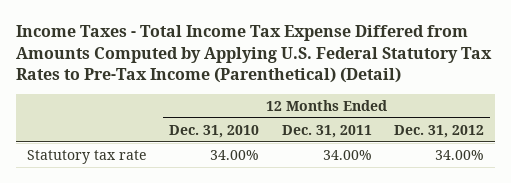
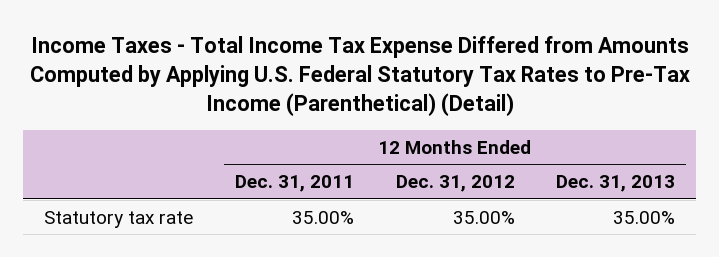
- | 12 Months Ended Dec. 31, 2010 | 12 Months Ended Dec. 31, 2011 | 12 Months Ended Dec. 31, 2012
+ | 12 Months Ended Dec. 31, 2011 | 12 Months Ended Dec. 31, 2012 | 12 Months Ended Dec. 31, 2013
- Statutory tax rate | 34.00% | 34.00% | 34.00%
+ Statutory tax rate | 35.00% | 35.00% | 35.00%

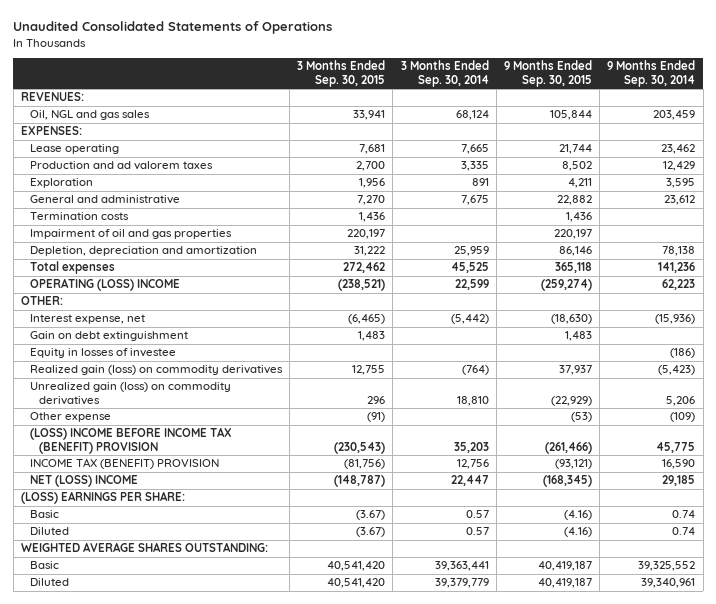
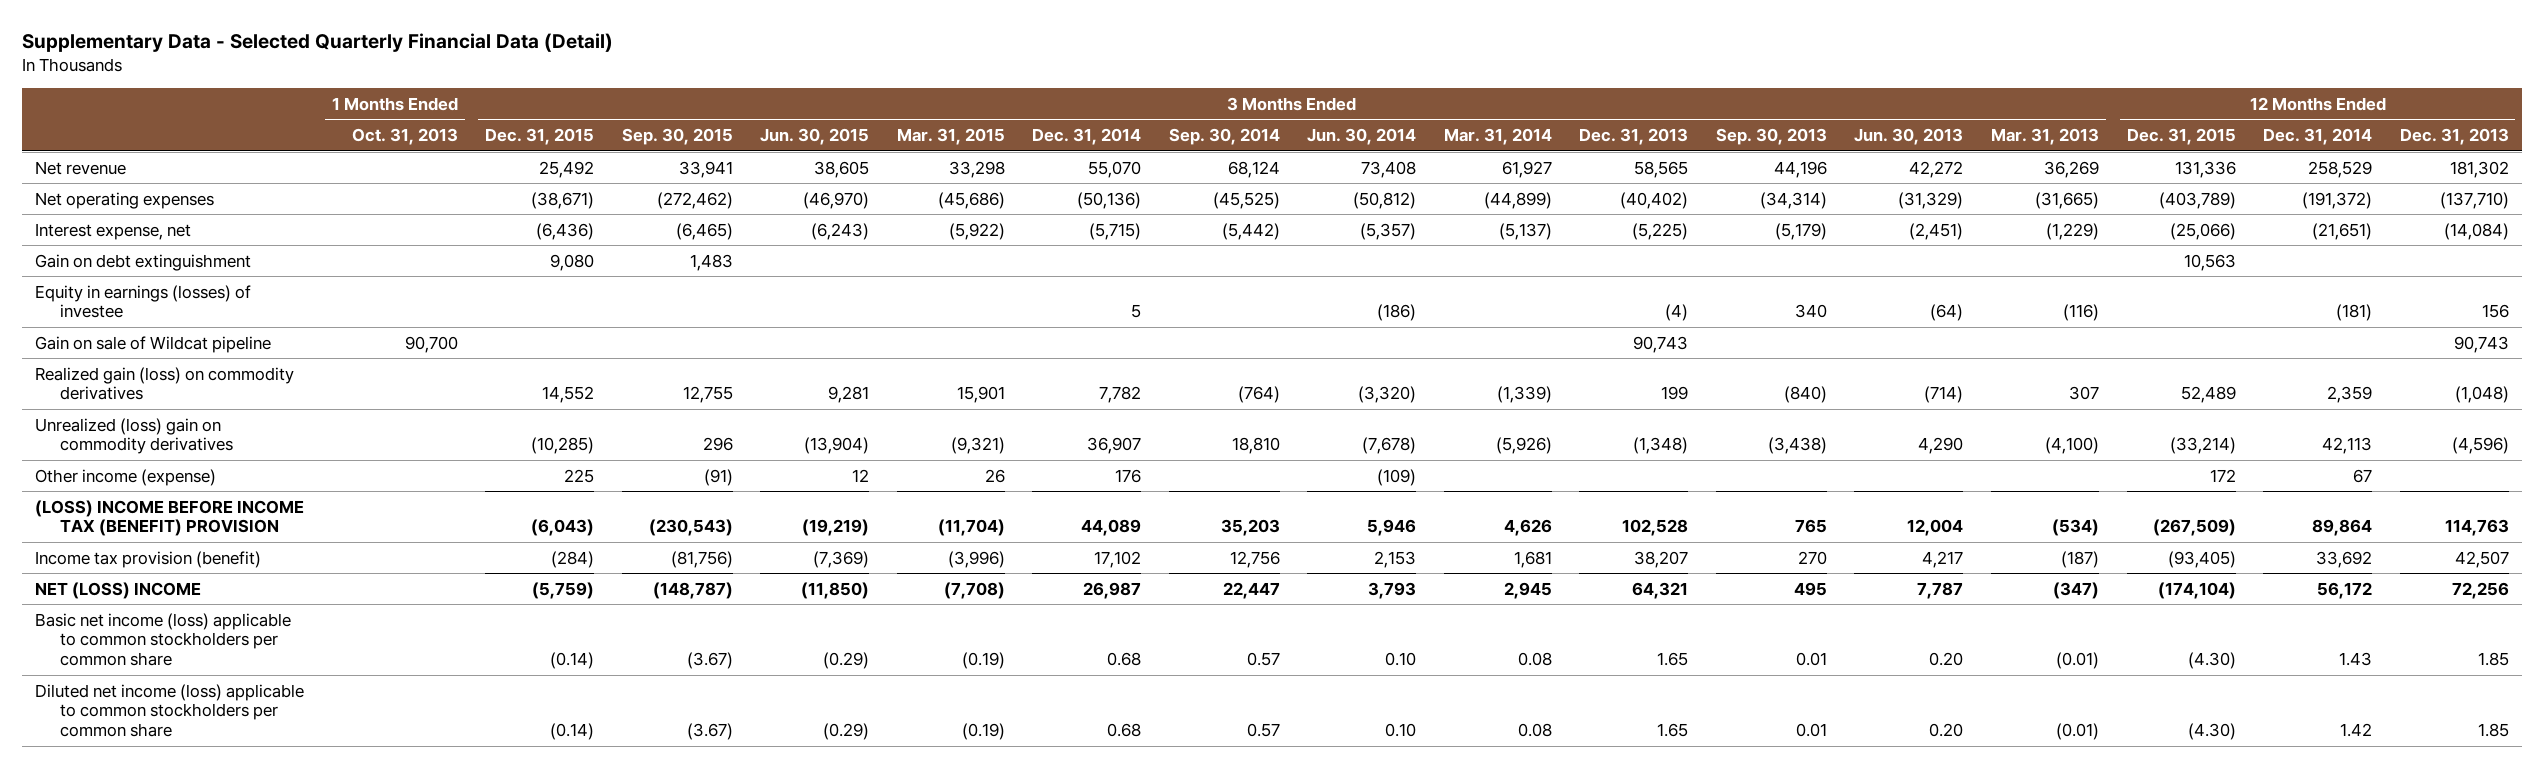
- Unaudited Consolidated Statements of Operations
+ Supplementary Data - Selected Quarterly Financial Data (Detail)
- | 3 Months Ended Sep. 30, 2015 | 3 Months Ended Sep. 30, 2014 | 9 Months Ended Sep. 30, 2015 | 9 Months Ended Sep. 30, 2014
+ | 1 Months Ended Oct. 31, 2013 | 3 Months Ended Dec. 31, 2015 | 3 Months Ended Sep. 30, 2015 | 3 Months Ended Jun. 30, 2015 | 3 Months Ended Mar. 31, 2015 | 3 Months Ended Dec. 31, 2014 | 3 Months Ended Sep. 30, 2014 | 3 Months Ended Jun. 30, 2014 | 3 Months Ended Mar. 31, 2014 | 3 Months Ended Dec. 31, 2013 | 3 Months Ended Sep. 30, 2013 | 3 Months Ended Jun. 30, 2013 | 3 Months Ended Mar. 31, 2013 | 12 Months Ended Dec. 31, 2015 | 12 Months Ended Dec. 31, 2014 | 12 Months Ended Dec. 31, 2013
- REVENUES:
- Oil, NGL and gas sales | 33,941 | 68,124 | 105,844 | 203,459
- EXPENSES:
- Lease operating | 7,681 | 7,665 | 21,744 | 23,462
- Production and ad valorem taxes | 2,700 | 3,335 | 8,502 | 12,429
- Exploration | 1,956 | 891 | 4,211 | 3,595
- General and administrative | 7,270 | 7,675 | 22,882 | 23,612
- Termination costs | 1,436 | | 1,436 |
- Impairment of oil and gas properties | 220,197 | | 220,197 |
- Depletion, depreciation and amortization | 31,222 | 25,959 | 86,146 | 78,138
- Total expenses | 272,462 | 45,525 | 365,118 | 141,236
- OPERATING (LOSS) INCOME | (238,521) | 22,599 | (259,274) | 62,223
- OTHER:
+ Net revenue | | 25,492 | 33,941 | 38,605 | 33,298 | 55,070 | 68,124 | 73,408 | 61,927 | 58,565 | 44,196 | 42,272 | 36,269 | 131,336 | 258,529 | 181,302
+ Net operating expenses | | (38,671) | (272,462) | (46,970) | (45,686) | (50,136) | (45,525) | (50,812) | (44,899) | (40,402) | (34,314) | (31,329) | (31,665) | (403,789) | (191,372) | (137,710)
- Equity in losses of investee | | | | (186)
+ Equity in earnings (losses) of investee | | | | | | 5 | | (186) | | (4) | 340 | (64) | (116) | | (181) | 156
+ Gain on sale of Wildcat pipeline | 90,700 | | | | | | | | | 90,743 | | | | | | 90,743
- Unrealized gain (loss) on commodity derivatives | 296 | 18,810 | (22,929) | 5,206
- Other expense | (91) | | (53) | (109)
+ Unrealized (loss) gain on commodity derivatives | | (10,285) | 296 | (13,904) | (9,321) | 36,907 | 18,810 | (7,678) | (5,926) | (1,348) | (3,438) | 4,290 | (4,100) | (33,214) | 42,113 | (4,596)
+ Other income (expense) | | 225 | (91) | 12 | 26 | 176 | | (109) | | | | | | 172 | 67 |
- INCOME TAX (BENEFIT) PROVISION | (81,756) | 12,756 | (93,121) | 16,590
+ Income tax provision (benefit) | | (284) | (81,756) | (7,369) | (3,996) | 17,102 | 12,756 | 2,153 | 1,681 | 38,207 | 270 | 4,217 | (187) | (93,405) | 33,692 | 42,507
- (LOSS) EARNINGS PER SHARE:
- Basic | (3.67) | 0.57 | (4.16) | 0.74
- Diluted | (3.67) | 0.57 | (4.16) | 0.74
- WEIGHTED AVERAGE SHARES OUTSTANDING:
- Basic | 40,541,420 | 39,363,441 | 40,419,187 | 39,325,552
- Diluted | 40,541,420 | 39,379,779 | 40,419,187 | 39,340,961
+ Basic net income (loss) applicable to common stockholders per common share | | (0.14) | (3.67) | (0.29) | (0.19) | 0.68 | 0.57 | 0.10 | 0.08 | 1.65 | 0.01 | 0.20 | (0.01) | (4.30) | 1.43 | 1.85
+ Diluted net income (loss) applicable to common stockholders per common share | | (0.14) | (3.67) | (0.29) | (0.19) | 0.68 | 0.57 | 0.10 | 0.08 | 1.65 | 0.01 | 0.20 | (0.01) | (4.30) | 1.42 | 1.85

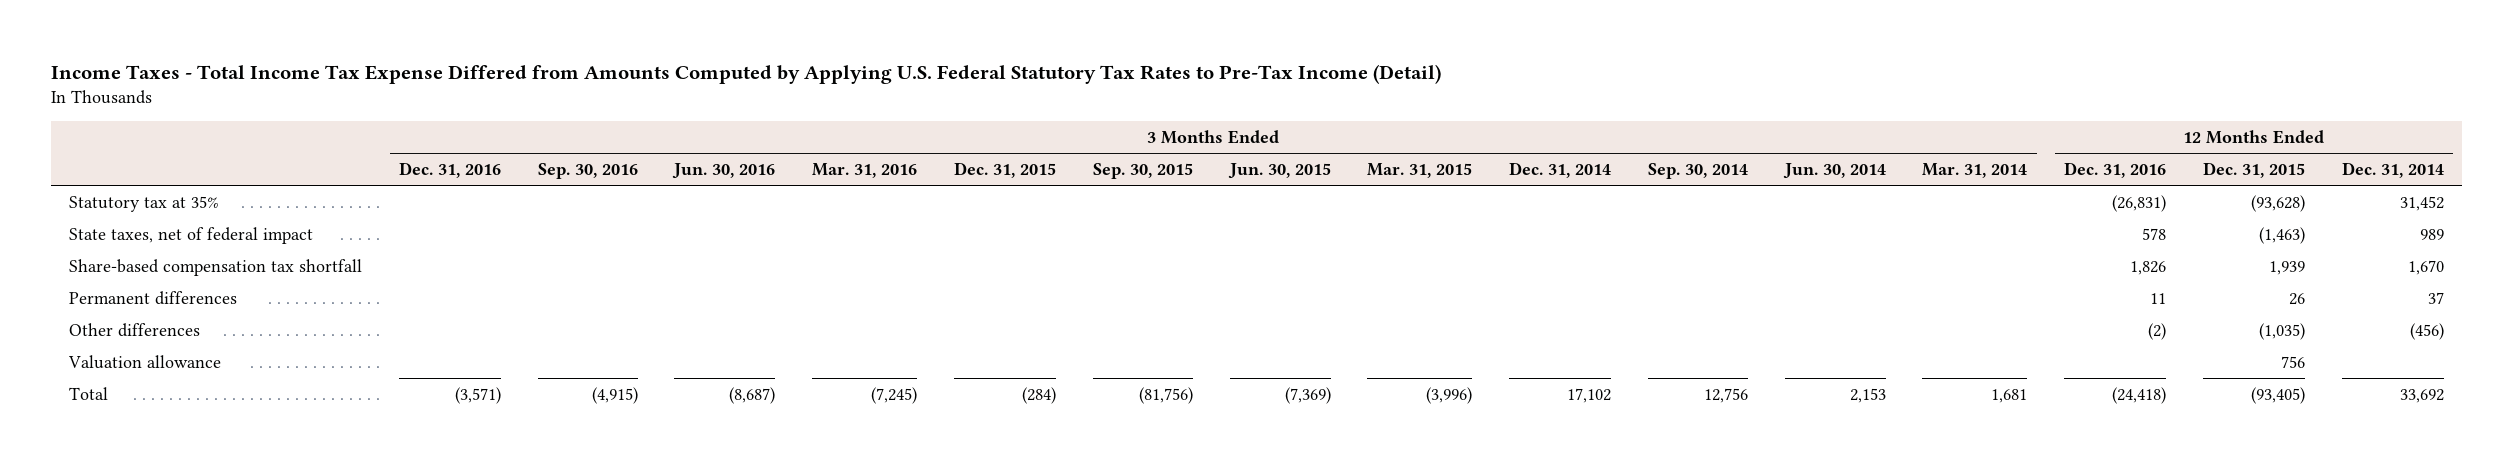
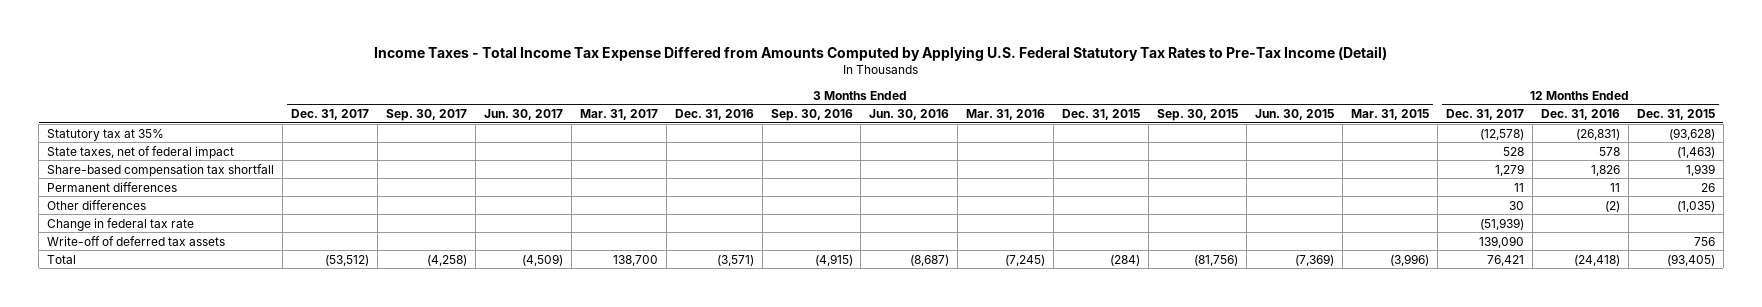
- | 3 Months Ended Dec. 31, 2016 | 3 Months Ended Sep. 30, 2016 | 3 Months Ended Jun. 30, 2016 | 3 Months Ended Mar. 31, 2016 | 3 Months Ended Dec. 31, 2015 | 3 Months Ended Sep. 30, 2015 | 3 Months Ended Jun. 30, 2015 | 3 Months Ended Mar. 31, 2015 | 3 Months Ended Dec. 31, 2014 | 3 Months Ended Sep. 30, 2014 | 3 Months Ended Jun. 30, 2014 | 3 Months Ended Mar. 31, 2014 | 12 Months Ended Dec. 31, 2016 | 12 Months Ended Dec. 31, 2015 | 12 Months Ended Dec. 31, 2014
+ | 3 Months Ended Dec. 31, 2017 | 3 Months Ended Sep. 30, 2017 | 3 Months Ended Jun. 30, 2017 | 3 Months Ended Mar. 31, 2017 | 3 Months Ended Dec. 31, 2016 | 3 Months Ended Sep. 30, 2016 | 3 Months Ended Jun. 30, 2016 | 3 Months Ended Mar. 31, 2016 | 3 Months Ended Dec. 31, 2015 | 3 Months Ended Sep. 30, 2015 | 3 Months Ended Jun. 30, 2015 | 3 Months Ended Mar. 31, 2015 | 12 Months Ended Dec. 31, 2017 | 12 Months Ended Dec. 31, 2016 | 12 Months Ended Dec. 31, 2015
- Valuation allowance | | | | | | | | | | | | | | 756 |
+ Change in federal tax rate | | | | | | | | | | | | | (51,939) | |
+ Write-off of deferred tax assets | | | | | | | | | | | | | 139,090 | | 756

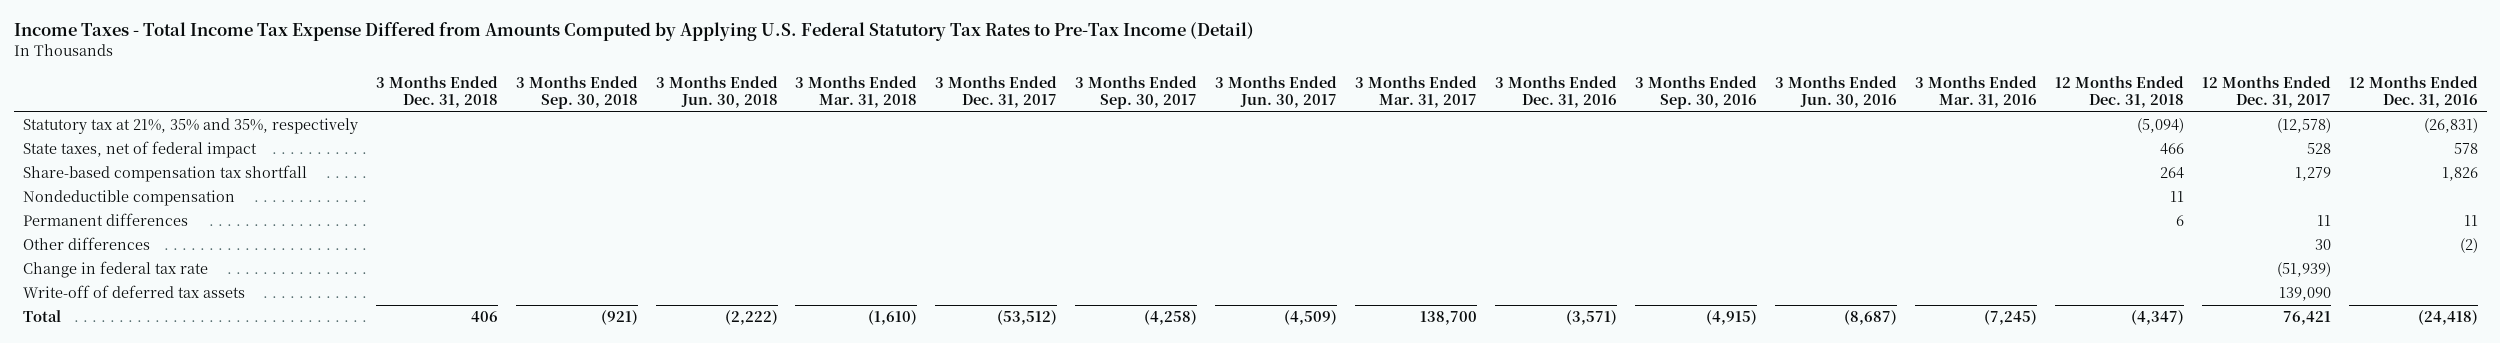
- | 3 Months Ended Dec. 31, 2017 | 3 Months Ended Sep. 30, 2017 | 3 Months Ended Jun. 30, 2017 | 3 Months Ended Mar. 31, 2017 | 3 Months Ended Dec. 31, 2016 | 3 Months Ended Sep. 30, 2016 | 3 Months Ended Jun. 30, 2016 | 3 Months Ended Mar. 31, 2016 | 3 Months Ended Dec. 31, 2015 | 3 Months Ended Sep. 30, 2015 | 3 Months Ended Jun. 30, 2015 | 3 Months Ended Mar. 31, 2015 | 12 Months Ended Dec. 31, 2017 | 12 Months Ended Dec. 31, 2016 | 12 Months Ended Dec. 31, 2015
+ | 3 Months Ended Dec. 31, 2018 | 3 Months Ended Sep. 30, 2018 | 3 Months Ended Jun. 30, 2018 | 3 Months Ended Mar. 31, 2018 | 3 Months Ended Dec. 31, 2017 | 3 Months Ended Sep. 30, 2017 | 3 Months Ended Jun. 30, 2017 | 3 Months Ended Mar. 31, 2017 | 3 Months Ended Dec. 31, 2016 | 3 Months Ended Sep. 30, 2016 | 3 Months Ended Jun. 30, 2016 | 3 Months Ended Mar. 31, 2016 | 12 Months Ended Dec. 31, 2018 | 12 Months Ended Dec. 31, 2017 | 12 Months Ended Dec. 31, 2016
- Statutory tax at 35% | | | | | | | | | | | | | (12,578) | (26,831) | (93,628)
+ Statutory tax at 21%, 35% and 35%, respectively | | | | | | | | | | | | | (5,094) | (12,578) | (26,831)
+ Nondeductible compensation | | | | | | | | | | | | | 11 | |

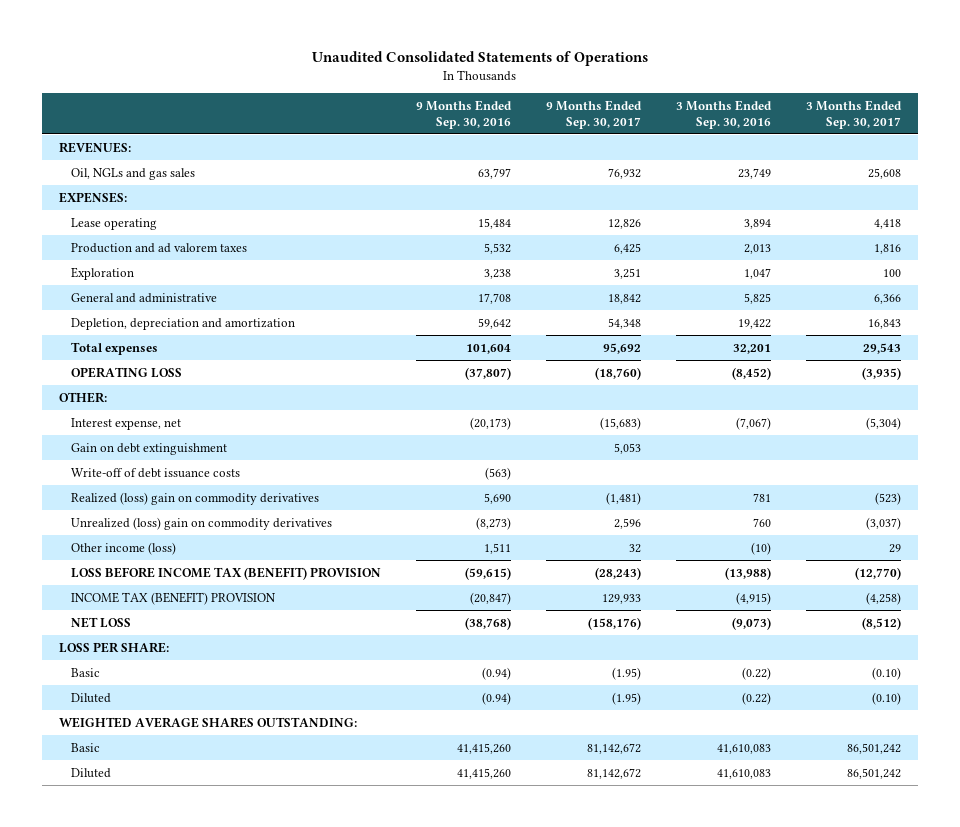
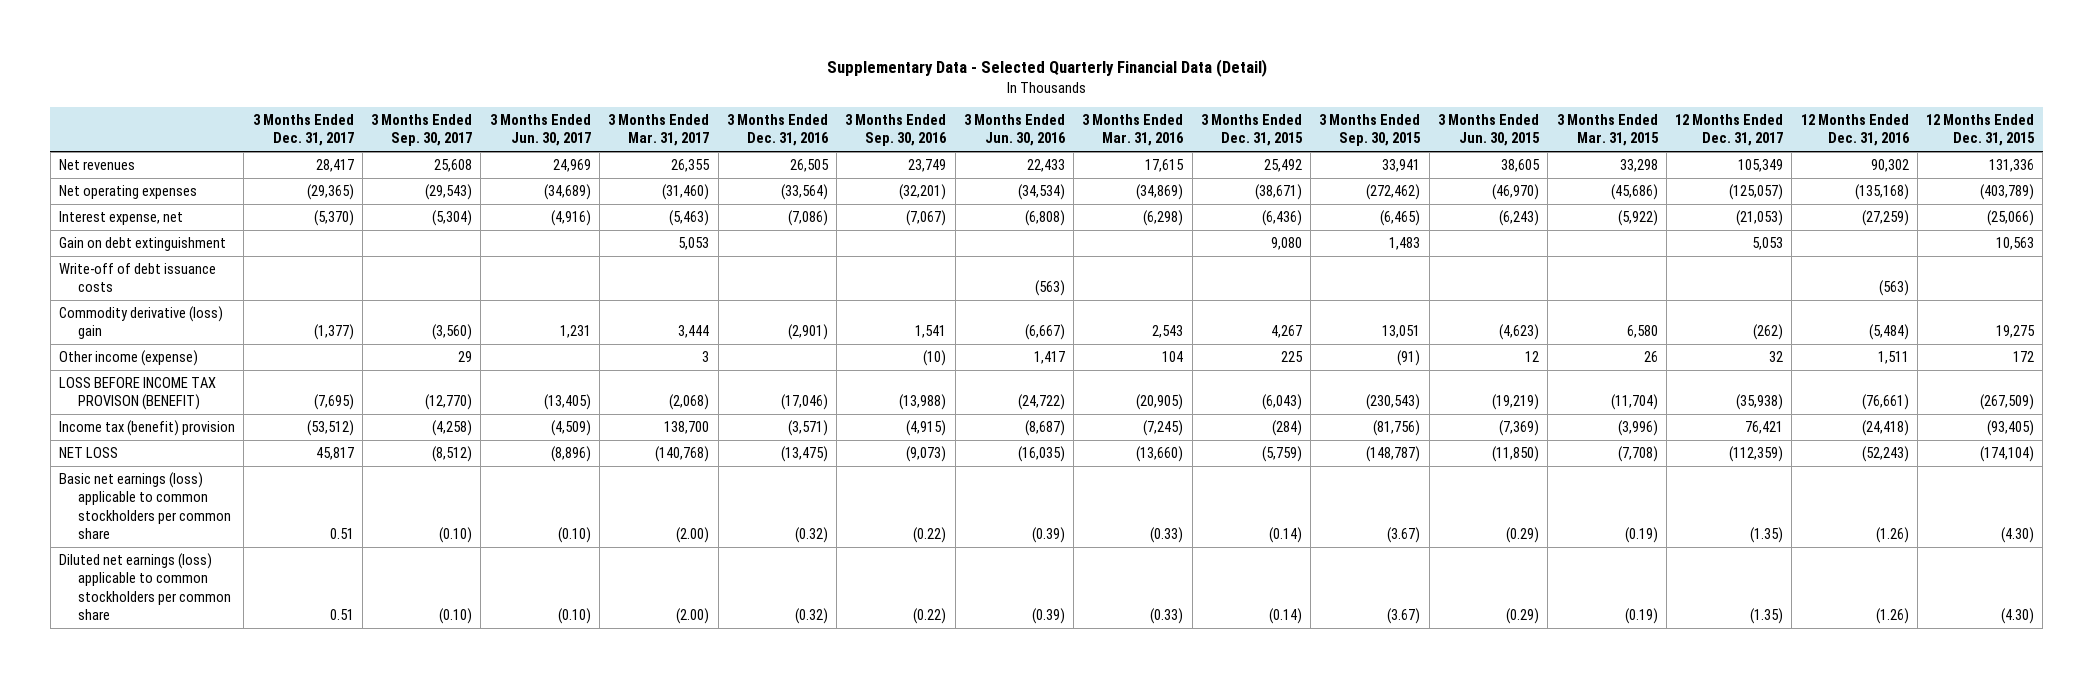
- Unaudited Consolidated Statements of Operations
+ Supplementary Data - Selected Quarterly Financial Data (Detail)
- | 9 Months Ended Sep. 30, 2016 | 9 Months Ended Sep. 30, 2017 | 3 Months Ended Sep. 30, 2016 | 3 Months Ended Sep. 30, 2017
+ | 3 Months Ended Dec. 31, 2017 | 3 Months Ended Sep. 30, 2017 | 3 Months Ended Jun. 30, 2017 | 3 Months Ended Mar. 31, 2017 | 3 Months Ended Dec. 31, 2016 | 3 Months Ended Sep. 30, 2016 | 3 Months Ended Jun. 30, 2016 | 3 Months Ended Mar. 31, 2016 | 3 Months Ended Dec. 31, 2015 | 3 Months Ended Sep. 30, 2015 | 3 Months Ended Jun. 30, 2015 | 3 Months Ended Mar. 31, 2015 | 12 Months Ended Dec. 31, 2017 | 12 Months Ended Dec. 31, 2016 | 12 Months Ended Dec. 31, 2015
- REVENUES:
- Oil, NGLs and gas sales | 63,797 | 76,932 | 23,749 | 25,608
- EXPENSES:
- Lease operating | 15,484 | 12,826 | 3,894 | 4,418
- Production and ad valorem taxes | 5,532 | 6,425 | 2,013 | 1,816
- Exploration | 3,238 | 3,251 | 1,047 | 100
- General and administrative | 17,708 | 18,842 | 5,825 | 6,366
- Depletion, depreciation and amortization | 59,642 | 54,348 | 19,422 | 16,843
- Total expenses | 101,604 | 95,692 | 32,201 | 29,543
- OPERATING LOSS | (37,807) | (18,760) | (8,452) | (3,935)
- OTHER:
+ Net revenues | 28,417 | 25,608 | 24,969 | 26,355 | 26,505 | 23,749 | 22,433 | 17,615 | 25,492 | 33,941 | 38,605 | 33,298 | 105,349 | 90,302 | 131,336
+ Net operating expenses | (29,365) | (29,543) | (34,689) | (31,460) | (33,564) | (32,201) | (34,534) | (34,869) | (38,671) | (272,462) | (46,970) | (45,686) | (125,057) | (135,168) | (403,789)
- Realized (loss) gain on commodity derivatives | 5,690 | (1,481) | 781 | (523)
- Unrealized (loss) gain on commodity derivatives | (8,273) | 2,596 | 760 | (3,037)
- Other income (loss) | 1,511 | 32 | (10) | 29
- LOSS BEFORE INCOME TAX (BENEFIT) PROVISION | (59,615) | (28,243) | (13,988) | (12,770)
- INCOME TAX (BENEFIT) PROVISION | (20,847) | 129,933 | (4,915) | (4,258)
+ Commodity derivative (loss) gain | (1,377) | (3,560) | 1,231 | 3,444 | (2,901) | 1,541 | (6,667) | 2,543 | 4,267 | 13,051 | (4,623) | 6,580 | (262) | (5,484) | 19,275
+ Other income (expense) | | 29 | | 3 | | (10) | 1,417 | 104 | 225 | (91) | 12 | 26 | 32 | 1,511 | 172
+ LOSS BEFORE INCOME TAX PROVISON (BENEFIT) | (7,695) | (12,770) | (13,405) | (2,068) | (17,046) | (13,988) | (24,722) | (20,905) | (6,043) | (230,543) | (19,219) | (11,704) | (35,938) | (76,661) | (267,509)
+ Income tax (benefit) provision | (53,512) | (4,258) | (4,509) | 138,700 | (3,571) | (4,915) | (8,687) | (7,245) | (284) | (81,756) | (7,369) | (3,996) | 76,421 | (24,418) | (93,405)
- LOSS PER SHARE:
- Basic | (0.94) | (1.95) | (0.22) | (0.10)
- Diluted | (0.94) | (1.95) | (0.22) | (0.10)
- WEIGHTED AVERAGE SHARES OUTSTANDING:
- Basic | 41,415,260 | 81,142,672 | 41,610,083 | 86,501,242
- Diluted | 41,415,260 | 81,142,672 | 41,610,083 | 86,501,242
+ Basic net earnings (loss) applicable to common stockholders per common share | 0.51 | (0.10) | (0.10) | (2.00) | (0.32) | (0.22) | (0.39) | (0.33) | (0.14) | (3.67) | (0.29) | (0.19) | (1.35) | (1.26) | (4.30)
+ Diluted net earnings (loss) applicable to common stockholders per common share | 0.51 | (0.10) | (0.10) | (2.00) | (0.32) | (0.22) | (0.39) | (0.33) | (0.14) | (3.67) | (0.29) | (0.19) | (1.35) | (1.26) | (4.30)

